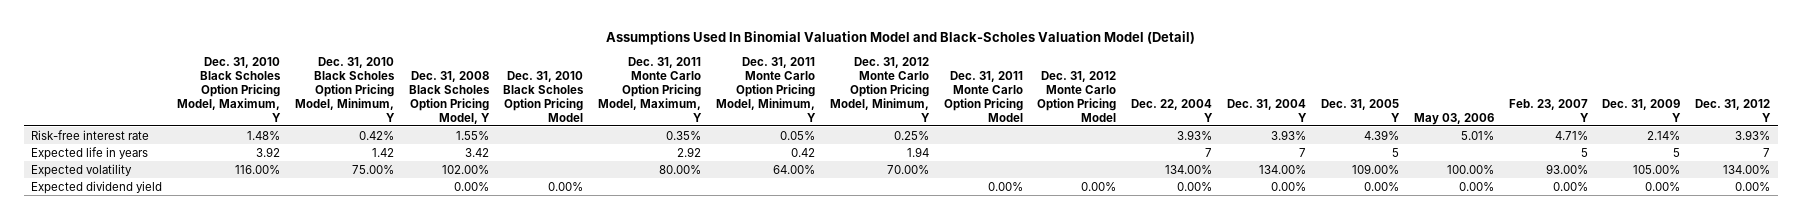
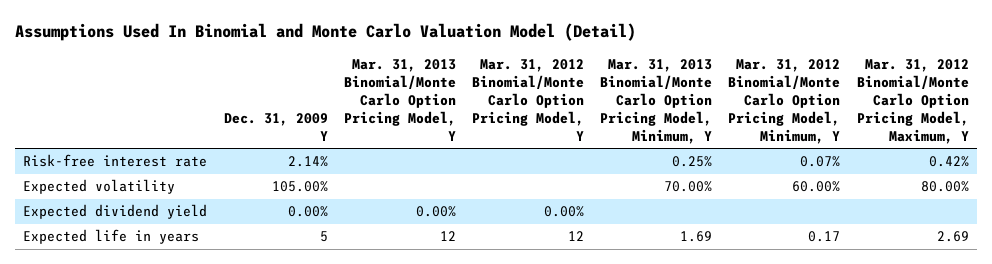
- Assumptions Used In Binomial Valuation Model and Black-Scholes Valuation Model (Detail)
+ Assumptions Used In Binomial and Monte Carlo Valuation Model (Detail)
- | Dec. 31, 2010 Black Scholes Option Pricing Model, Maximum, Y | Dec. 31, 2010 Black Scholes Option Pricing Model, Minimum, Y | Dec. 31, 2008 Black Scholes Option Pricing Model, Y | Dec. 31, 2010 Black Scholes Option Pricing Model | Dec. 31, 2011 Monte Carlo Option Pricing Model, Maximum, Y | Dec. 31, 2011 Monte Carlo Option Pricing Model, Minimum, Y | Dec. 31, 2012 Monte Carlo Option Pricing Model, Minimum, Y | Dec. 31, 2011 Monte Carlo Option Pricing Model | Dec. 31, 2012 Monte Carlo Option Pricing Model | Dec. 22, 2004 Y | Dec. 31, 2004 Y | Dec. 31, 2005 Y | May 03, 2006 | Feb. 23, 2007 Y | Dec. 31, 2009 Y | Dec. 31, 2012 Y
+ | Dec. 31, 2009 Y | Mar. 31, 2013 Binomial/Monte Carlo Option Pricing Model, Y | Mar. 31, 2012 Binomial/Monte Carlo Option Pricing Model, Y | Mar. 31, 2013 Binomial/Monte Carlo Option Pricing Model, Minimum, Y | Mar. 31, 2012 Binomial/Monte Carlo Option Pricing Model, Minimum, Y | Mar. 31, 2012 Binomial/Monte Carlo Option Pricing Model, Maximum, Y
moved down: Expected life in years | 5 | 12 | 12 | 1.69 | 0.17 | 2.69

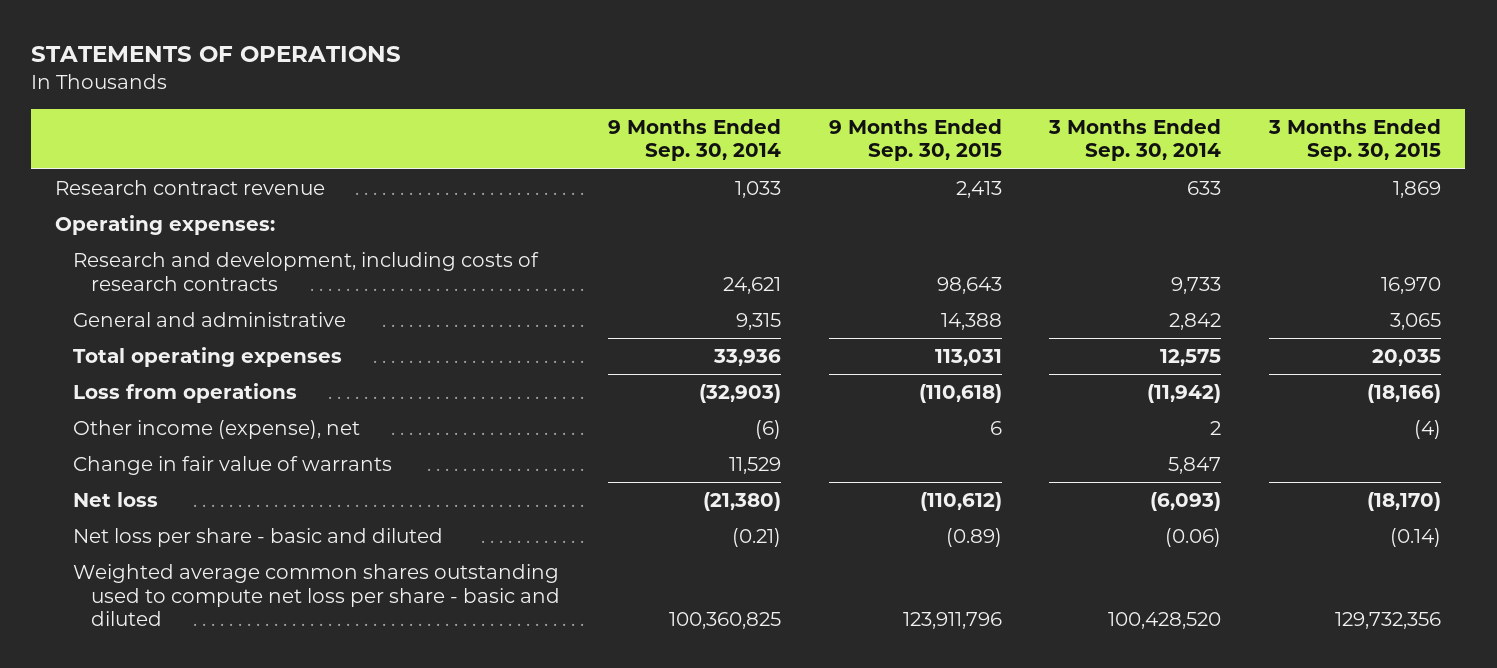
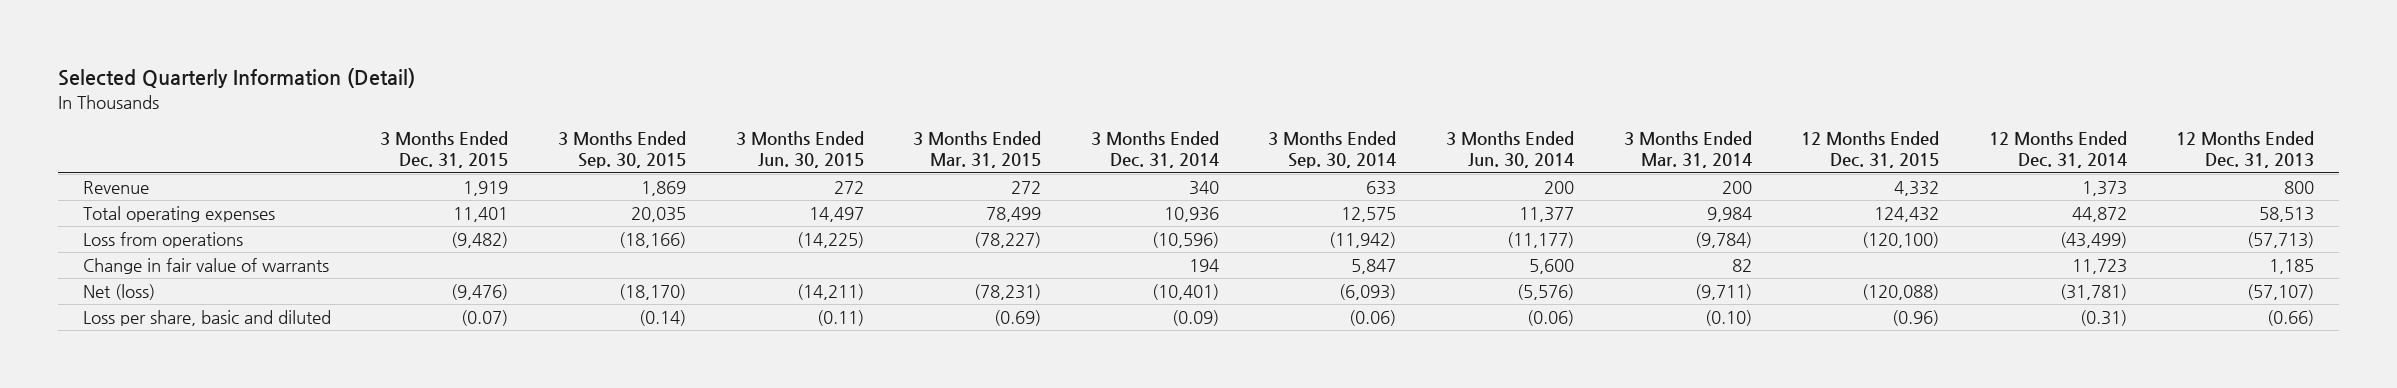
- STATEMENTS OF OPERATIONS
+ Selected Quarterly Information (Detail)
- | 9 Months Ended Sep. 30, 2014 | 9 Months Ended Sep. 30, 2015 | 3 Months Ended Sep. 30, 2014 | 3 Months Ended Sep. 30, 2015
+ | 3 Months Ended Dec. 31, 2015 | 3 Months Ended Sep. 30, 2015 | 3 Months Ended Jun. 30, 2015 | 3 Months Ended Mar. 31, 2015 | 3 Months Ended Dec. 31, 2014 | 3 Months Ended Sep. 30, 2014 | 3 Months Ended Jun. 30, 2014 | 3 Months Ended Mar. 31, 2014 | 12 Months Ended Dec. 31, 2015 | 12 Months Ended Dec. 31, 2014 | 12 Months Ended Dec. 31, 2013
- Research contract revenue | 1,033 | 2,413 | 633 | 1,869
- Operating expenses:
- Research and development, including costs of research contracts | 24,621 | 98,643 | 9,733 | 16,970
- General and administrative | 9,315 | 14,388 | 2,842 | 3,065
+ Revenue | 1,919 | 1,869 | 272 | 272 | 340 | 633 | 200 | 200 | 4,332 | 1,373 | 800
- Other income (expense), net | (6) | 6 | 2 | (4)
- Net loss | (21,380) | (110,612) | (6,093) | (18,170)
- Net loss per share - basic and diluted | (0.21) | (0.89) | (0.06) | (0.14)
- Weighted average common shares outstanding used to compute net loss per share - basic and diluted | 100,360,825 | 123,911,796 | 100,428,520 | 129,732,356
+ Net (loss) | (9,476) | (18,170) | (14,211) | (78,231) | (10,401) | (6,093) | (5,576) | (9,711) | (120,088) | (31,781) | (57,107)
+ Loss per share, basic and diluted | (0.07) | (0.14) | (0.11) | (0.69) | (0.09) | (0.06) | (0.06) | (0.10) | (0.96) | (0.31) | (0.66)

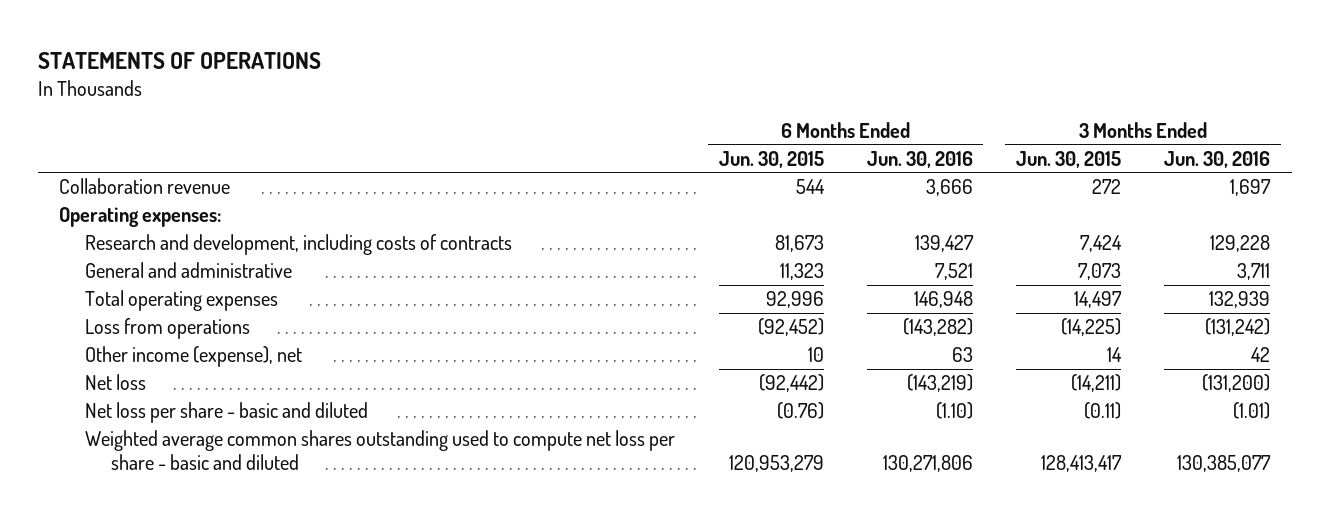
- Selected Quarterly Information (Detail)
+ STATEMENTS OF OPERATIONS
- | 3 Months Ended Dec. 31, 2015 | 3 Months Ended Sep. 30, 2015 | 3 Months Ended Jun. 30, 2015 | 3 Months Ended Mar. 31, 2015 | 3 Months Ended Dec. 31, 2014 | 3 Months Ended Sep. 30, 2014 | 3 Months Ended Jun. 30, 2014 | 3 Months Ended Mar. 31, 2014 | 12 Months Ended Dec. 31, 2015 | 12 Months Ended Dec. 31, 2014 | 12 Months Ended Dec. 31, 2013
+ | 6 Months Ended Jun. 30, 2015 | 6 Months Ended Jun. 30, 2016 | 3 Months Ended Jun. 30, 2015 | 3 Months Ended Jun. 30, 2016
- Revenue | 1,919 | 1,869 | 272 | 272 | 340 | 633 | 200 | 200 | 4,332 | 1,373 | 800
+ Collaboration revenue | 544 | 3,666 | 272 | 1,697
+ Operating expenses:
+ Research and development, including costs of contracts | 81,673 | 139,427 | 7,424 | 129,228
+ General and administrative | 11,323 | 7,521 | 7,073 | 3,711
- Change in fair value of warrants | | | | | 194 | 5,847 | 5,600 | 82 | | 11,723 | 1,185
- Net (loss) | (9,476) | (18,170) | (14,211) | (78,231) | (10,401) | (6,093) | (5,576) | (9,711) | (120,088) | (31,781) | (57,107)
- Loss per share, basic and diluted | (0.07) | (0.14) | (0.11) | (0.69) | (0.09) | (0.06) | (0.06) | (0.10) | (0.96) | (0.31) | (0.66)
+ Other income (expense), net | 10 | 63 | 14 | 42
+ Net loss | (92,442) | (143,219) | (14,211) | (131,200)
+ Net loss per share - basic and diluted | (0.76) | (1.10) | (0.11) | (1.01)
+ Weighted average common shares outstanding used to compute net loss per share - basic and diluted | 120,953,279 | 130,271,806 | 128,413,417 | 130,385,077

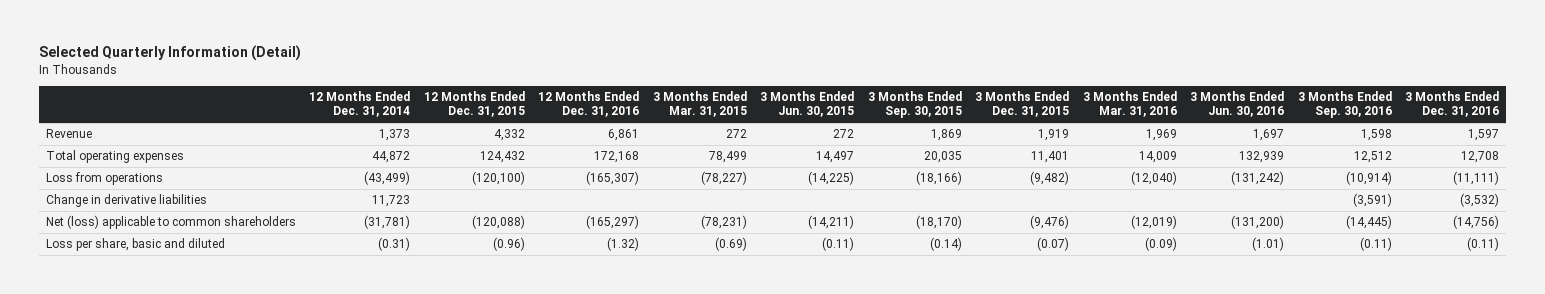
- STATEMENTS OF OPERATIONS
+ Selected Quarterly Information (Detail)
- | 6 Months Ended Jun. 30, 2015 | 6 Months Ended Jun. 30, 2016 | 3 Months Ended Jun. 30, 2015 | 3 Months Ended Jun. 30, 2016
+ | 12 Months Ended Dec. 31, 2014 | 12 Months Ended Dec. 31, 2015 | 12 Months Ended Dec. 31, 2016 | 3 Months Ended Mar. 31, 2015 | 3 Months Ended Jun. 30, 2015 | 3 Months Ended Sep. 30, 2015 | 3 Months Ended Dec. 31, 2015 | 3 Months Ended Mar. 31, 2016 | 3 Months Ended Jun. 30, 2016 | 3 Months Ended Sep. 30, 2016 | 3 Months Ended Dec. 31, 2016
- Collaboration revenue | 544 | 3,666 | 272 | 1,697
- Operating expenses:
- Research and development, including costs of contracts | 81,673 | 139,427 | 7,424 | 129,228
- General and administrative | 11,323 | 7,521 | 7,073 | 3,711
+ Revenue | 1,373 | 4,332 | 6,861 | 272 | 272 | 1,869 | 1,919 | 1,969 | 1,697 | 1,598 | 1,597
- Other income (expense), net | 10 | 63 | 14 | 42
- Net loss | (92,442) | (143,219) | (14,211) | (131,200)
- Net loss per share - basic and diluted | (0.76) | (1.10) | (0.11) | (1.01)
- Weighted average common shares outstanding used to compute net loss per share - basic and diluted | 120,953,279 | 130,271,806 | 128,413,417 | 130,385,077
+ Change in derivative liabilities | 11,723 | | | | | | | | | (3,591) | (3,532)
+ Net (loss) applicable to common shareholders | (31,781) | (120,088) | (165,297) | (78,231) | (14,211) | (18,170) | (9,476) | (12,019) | (131,200) | (14,445) | (14,756)
+ Loss per share, basic and diluted | (0.31) | (0.96) | (1.32) | (0.69) | (0.11) | (0.14) | (0.07) | (0.09) | (1.01) | (0.11) | (0.11)

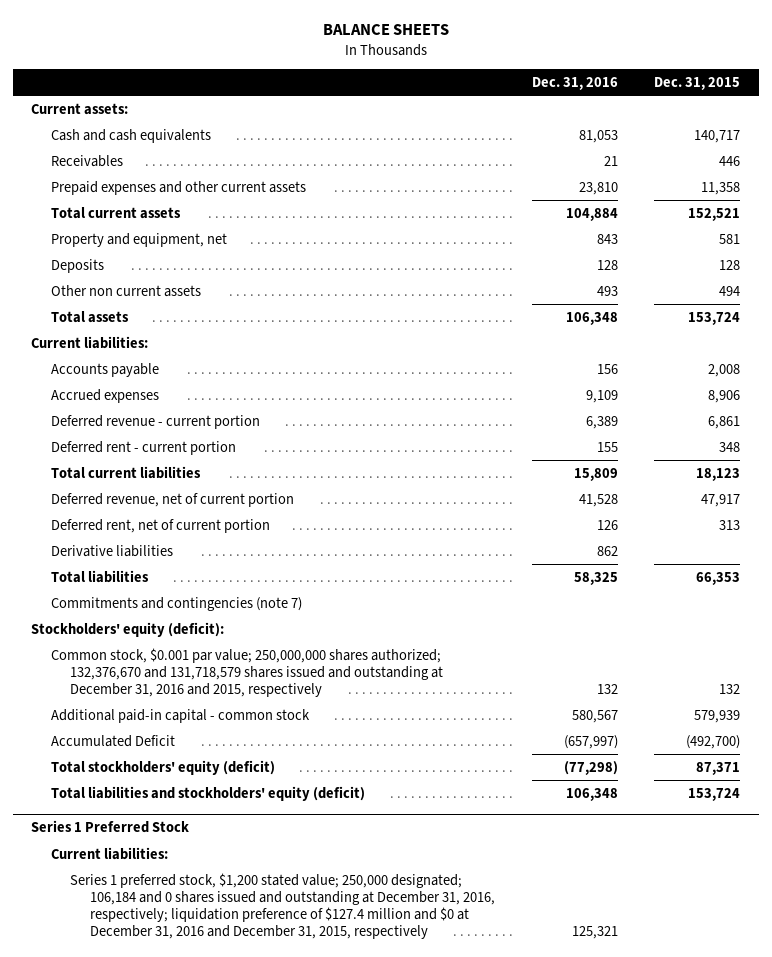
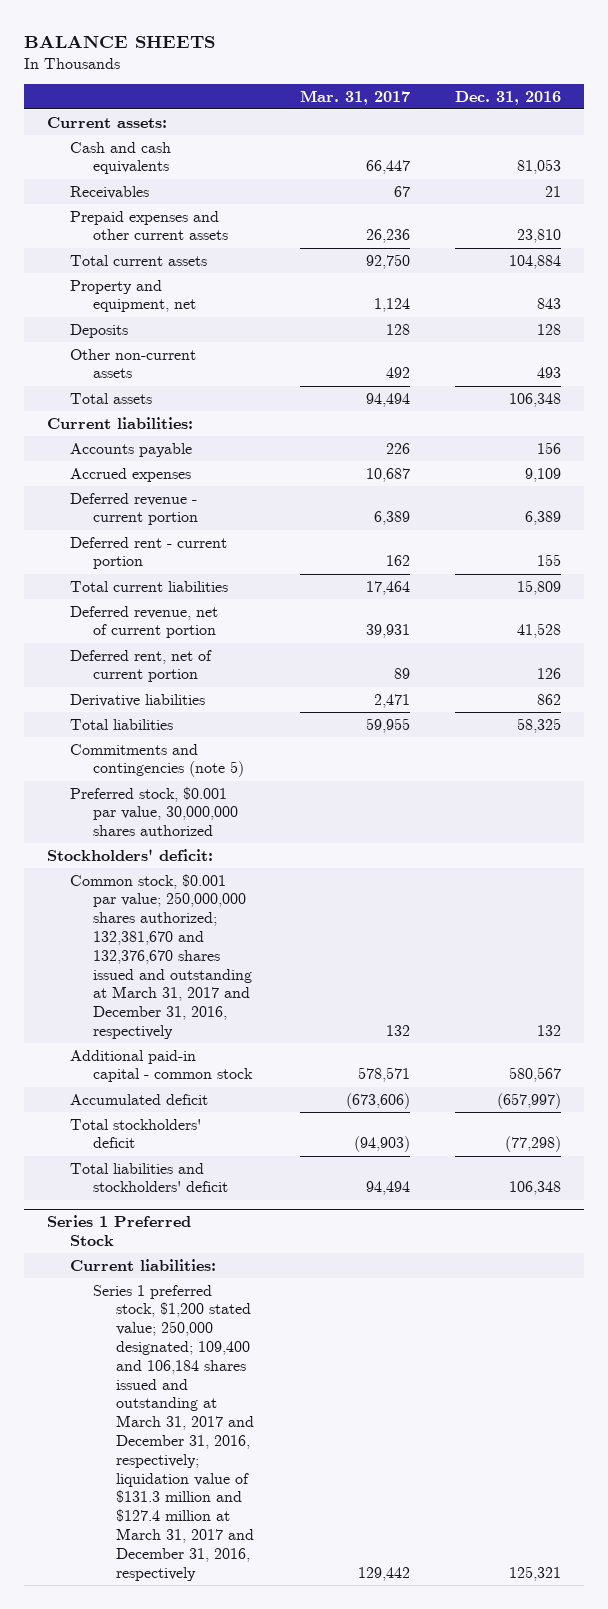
- | Dec. 31, 2016 | Dec. 31, 2015
+ | Mar. 31, 2017 | Dec. 31, 2016
- Other non current assets | 493 | 494
+ Other non-current assets | 492 | 493
- Commitments and contingencies (note 7)
- Stockholders' equity (deficit):
- Common stock, $0.001 par value; 250,000,000 shares authorized; 132,376,670 and 131,718,579 shares issued and outstanding at December 31, 2016 and 2015, respectively | 132 | 132
+ Commitments and contingencies (note 5)
+ Preferred stock, $0.001 par value, 30,000,000 shares authorized
+ Stockholders' deficit:
+ Common stock, $0.001 par value; 250,000,000 shares authorized; 132,381,670 and 132,376,670 shares issued and outstanding at March 31, 2017 and December 31, 2016, respectively | 132 | 132
- Accumulated Deficit | (657,997) | (492,700)
- Total stockholders' equity (deficit) | (77,298) | 87,371
- Total liabilities and stockholders' equity (deficit) | 106,348 | 153,724
+ Accumulated deficit | (673,606) | (657,997)
+ Total stockholders' deficit | (94,903) | (77,298)
+ Total liabilities and stockholders' deficit | 94,494 | 106,348
@ Series 1 Preferred Stock
- Series 1 preferred stock, $1,200 stated value; 250,000 designated; 106,184 and 0 shares issued and outstanding at December 31, 2016, respectively; liquidation preference of $127.4 million and $0 at December 31, 2016 and December 31, 2015, respectively | 125,321 |
+ Series 1 preferred stock, $1,200 stated value; 250,000 designated; 109,400 and 106,184 shares issued and outstanding at March 31, 2017 and December 31, 2016, respectively; liquidation value of $131.3 million and $127.4 million at March 31, 2017 and December 31, 2016, respectively | 129,442 | 125,321

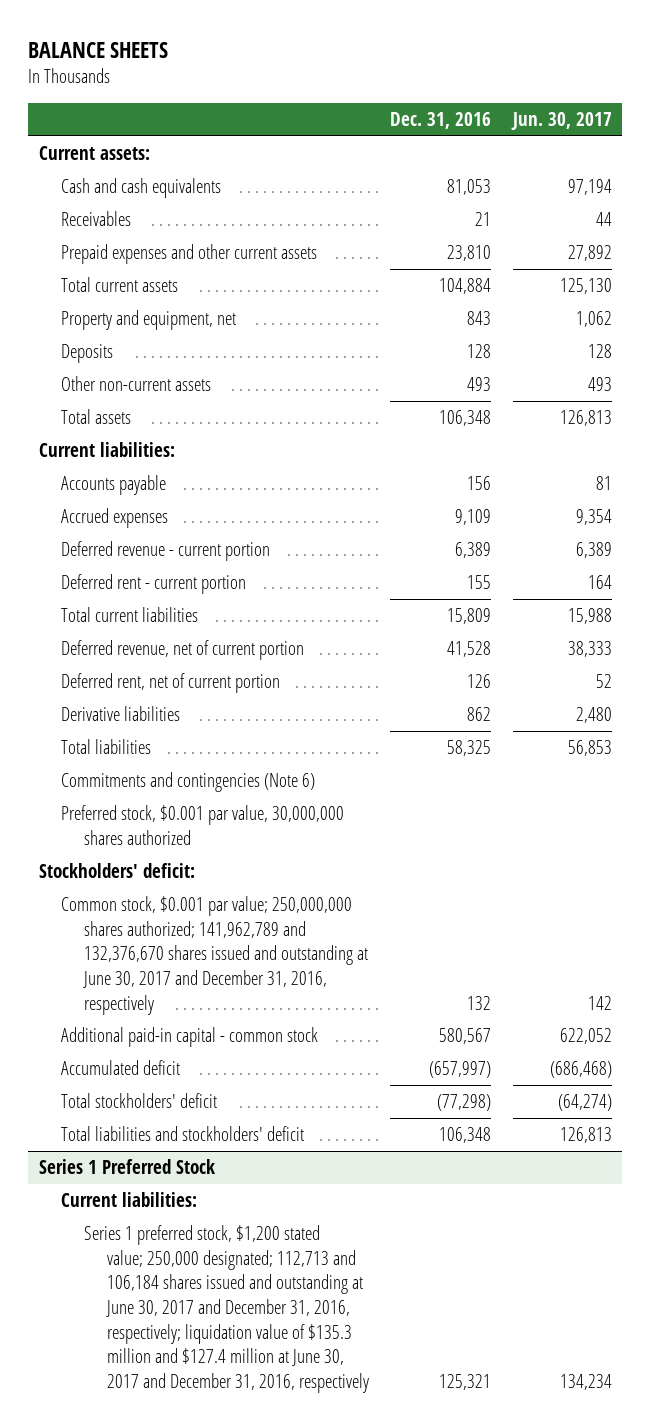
- | Mar. 31, 2017 | Dec. 31, 2016
+ | Dec. 31, 2016 | Jun. 30, 2017
- Commitments and contingencies (note 5)
+ Commitments and contingencies (Note 6)
- Common stock, $0.001 par value; 250,000,000 shares authorized; 132,381,670 and 132,376,670 shares issued and outstanding at March 31, 2017 and December 31, 2016, respectively | 132 | 132
+ Common stock, $0.001 par value; 250,000,000 shares authorized; 141,962,789 and 132,376,670 shares issued and outstanding at June 30, 2017 and December 31, 2016, respectively | 132 | 142
@ Series 1 Preferred Stock
- Series 1 preferred stock, $1,200 stated value; 250,000 designated; 109,400 and 106,184 shares issued and outstanding at March 31, 2017 and December 31, 2016, respectively; liquidation value of $131.3 million and $127.4 million at March 31, 2017 and December 31, 2016, respectively | 129,442 | 125,321
+ Series 1 preferred stock, $1,200 stated value; 250,000 designated; 112,713 and 106,184 shares issued and outstanding at June 30, 2017 and December 31, 2016, respectively; liquidation value of $135.3 million and $127.4 million at June 30, 2017 and December 31, 2016, respectively | 125,321 | 134,234

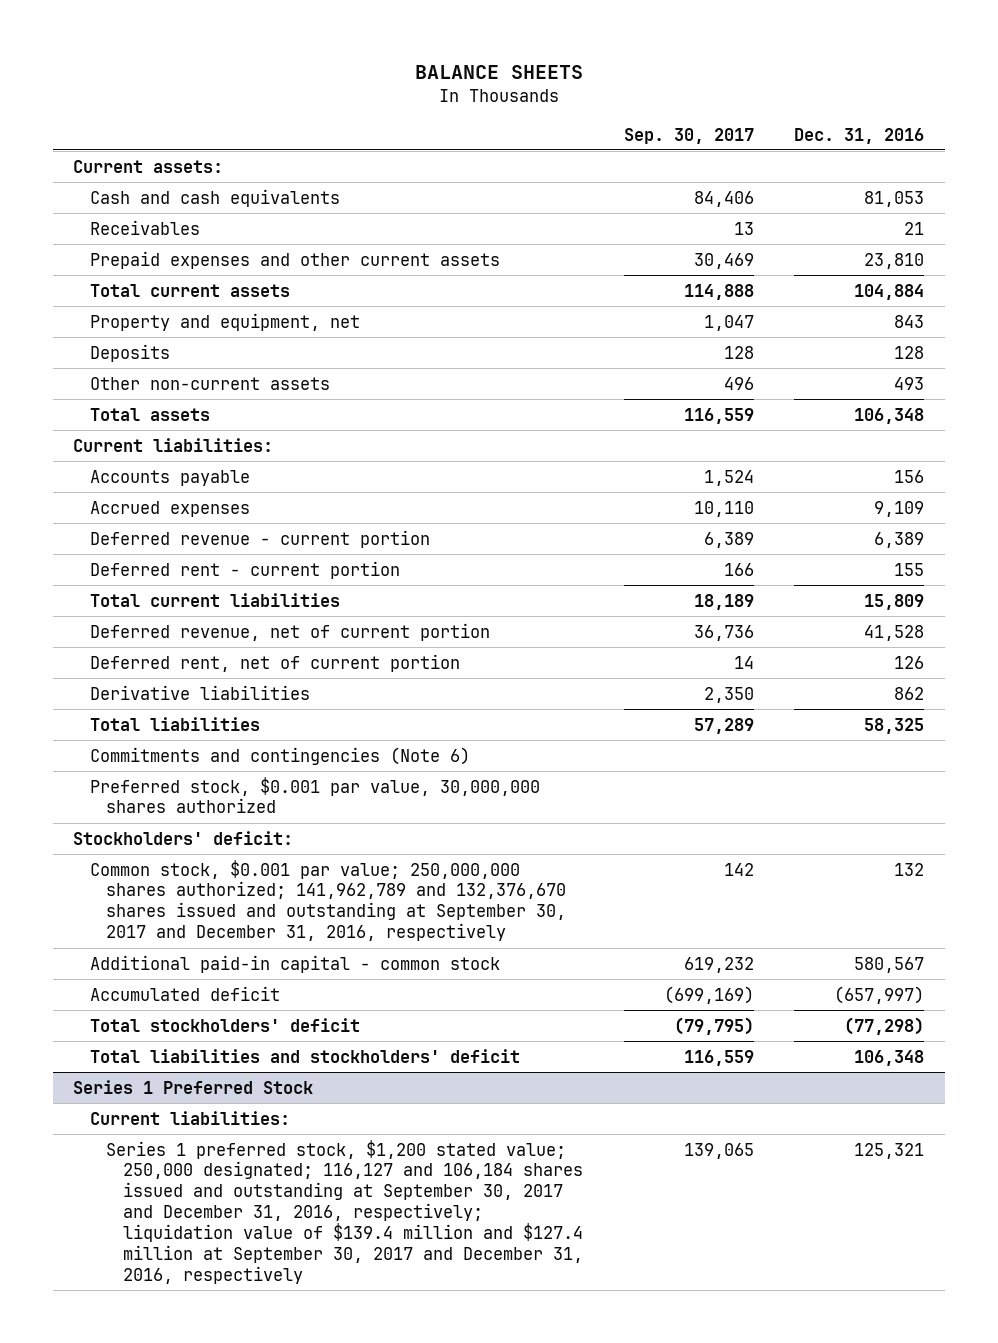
- | Dec. 31, 2016 | Jun. 30, 2017
+ | Sep. 30, 2017 | Dec. 31, 2016
- Common stock, $0.001 par value; 250,000,000 shares authorized; 141,962,789 and 132,376,670 shares issued and outstanding at June 30, 2017 and December 31, 2016, respectively | 132 | 142
+ Common stock, $0.001 par value; 250,000,000 shares authorized; 141,962,789 and 132,376,670 shares issued and outstanding at September 30, 2017 and December 31, 2016, respectively | 142 | 132
@ Series 1 Preferred Stock
- Series 1 preferred stock, $1,200 stated value; 250,000 designated; 112,713 and 106,184 shares issued and outstanding at June 30, 2017 and December 31, 2016, respectively; liquidation value of $135.3 million and $127.4 million at June 30, 2017 and December 31, 2016, respectively | 125,321 | 134,234
+ Series 1 preferred stock, $1,200 stated value; 250,000 designated; 116,127 and 106,184 shares issued and outstanding at September 30, 2017 and December 31, 2016, respectively; liquidation value of $139.4 million and $127.4 million at September 30, 2017 and December 31, 2016, respectively | 139,065 | 125,321

